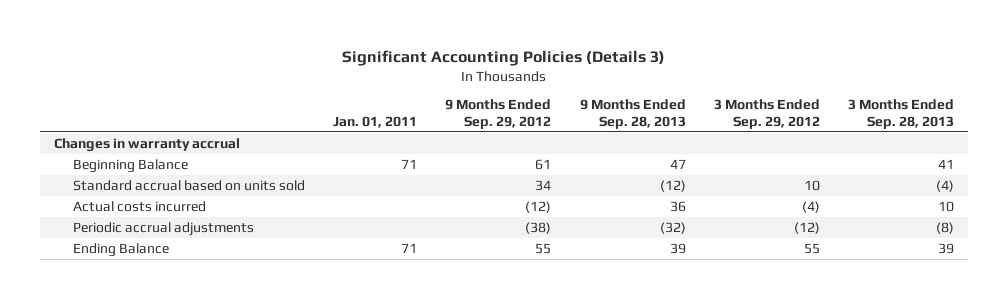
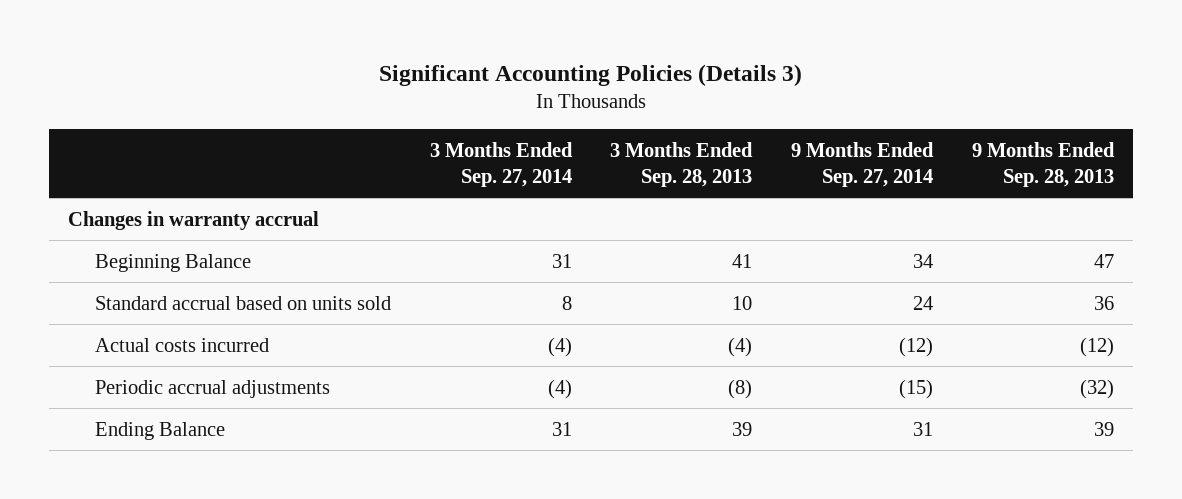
- | Jan. 01, 2011 | 9 Months Ended Sep. 29, 2012 | 9 Months Ended Sep. 28, 2013 | 3 Months Ended Sep. 29, 2012 | 3 Months Ended Sep. 28, 2013
+ | 3 Months Ended Sep. 27, 2014 | 3 Months Ended Sep. 28, 2013 | 9 Months Ended Sep. 27, 2014 | 9 Months Ended Sep. 28, 2013
- Standard accrual based on units sold | | 34 | (12) | 10 | (4)
- Actual costs incurred | | (12) | 36 | (4) | 10
+ Standard accrual based on units sold | 8 | 10 | 24 | 36
+ Actual costs incurred | (4) | (4) | (12) | (12)

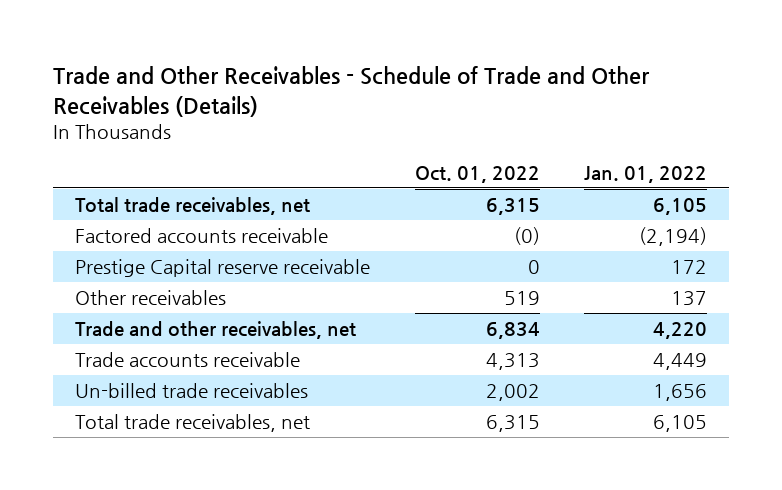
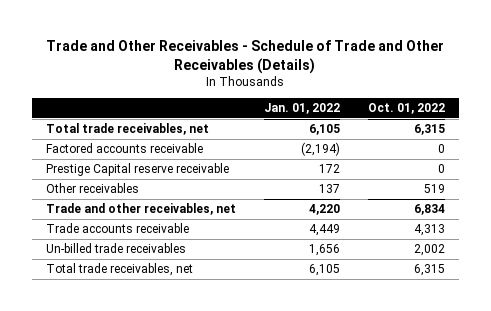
- | Oct. 01, 2022 | Jan. 01, 2022
+ | Jan. 01, 2022 | Oct. 01, 2022
- Factored accounts receivable | (0) | (2,194)
+ Factored accounts receivable | (2,194) | 0

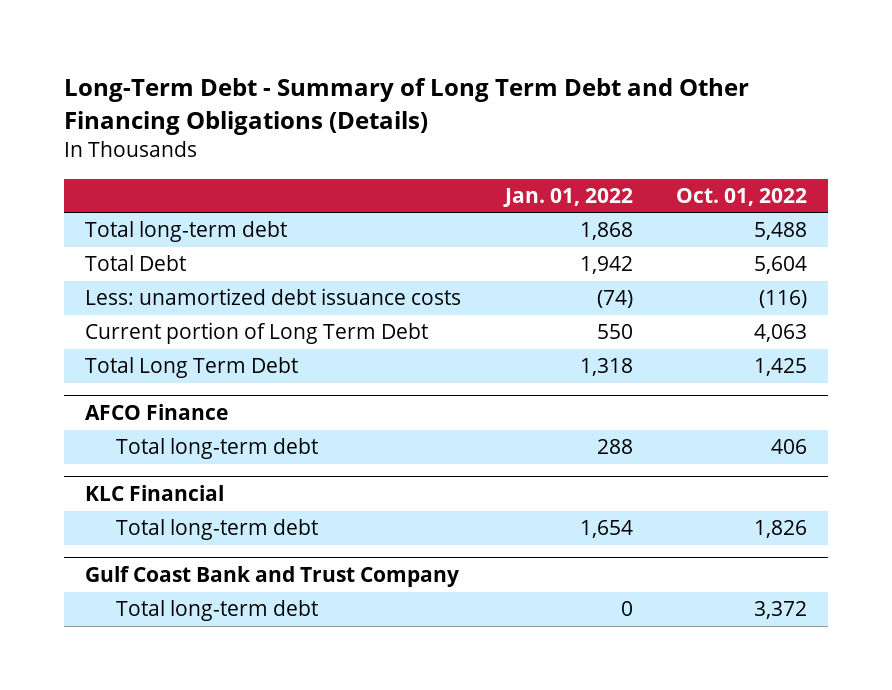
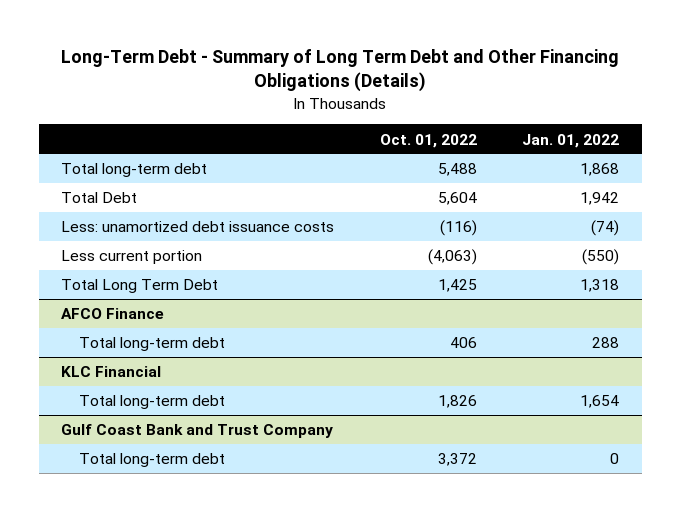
- | Jan. 01, 2022 | Oct. 01, 2022
+ | Oct. 01, 2022 | Jan. 01, 2022
- Current portion of Long Term Debt | 550 | 4,063
+ Less current portion | (4,063) | (550)

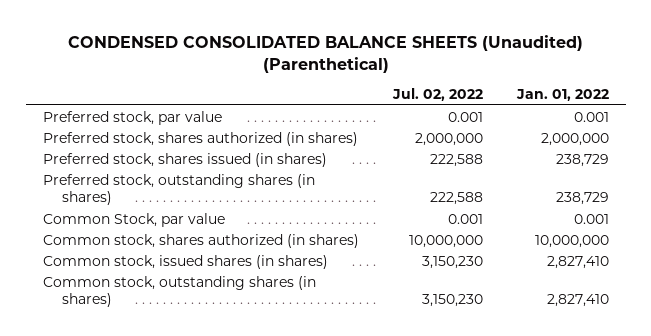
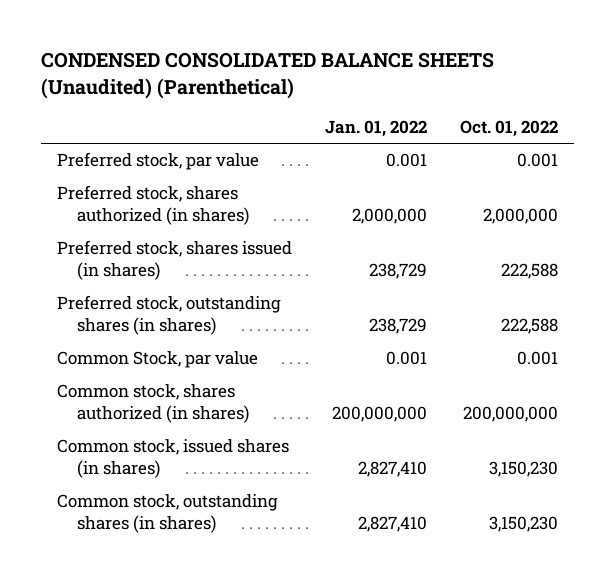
- | Jul. 02, 2022 | Jan. 01, 2022
+ | Jan. 01, 2022 | Oct. 01, 2022
- Common stock, shares authorized (in shares) | 10,000,000 | 10,000,000
+ Common stock, shares authorized (in shares) | 200,000,000 | 200,000,000

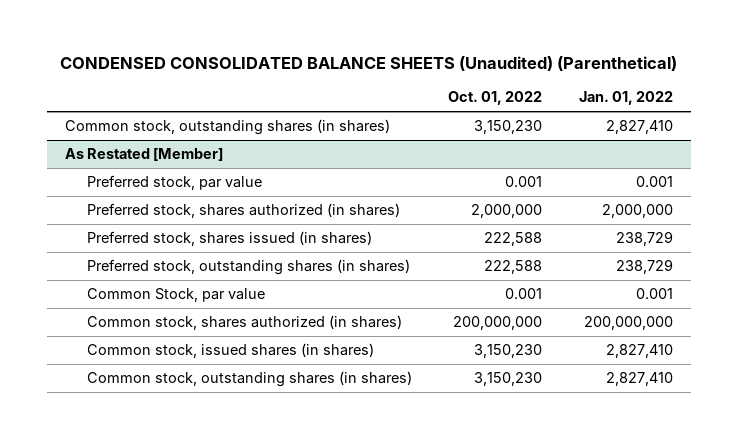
- | Jan. 01, 2022 | Oct. 01, 2022
+ | Oct. 01, 2022 | Jan. 01, 2022
+ Common stock, outstanding shares (in shares) | 3,150,230 | 2,827,410
+ As Restated [Member]

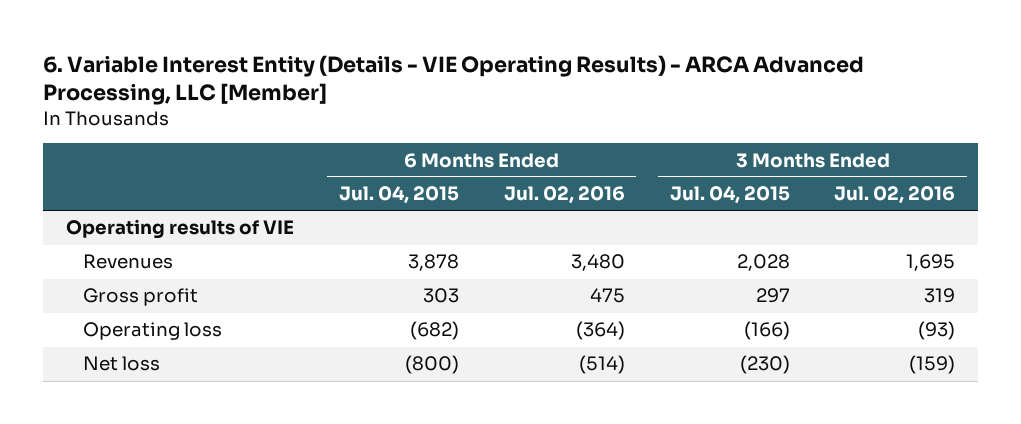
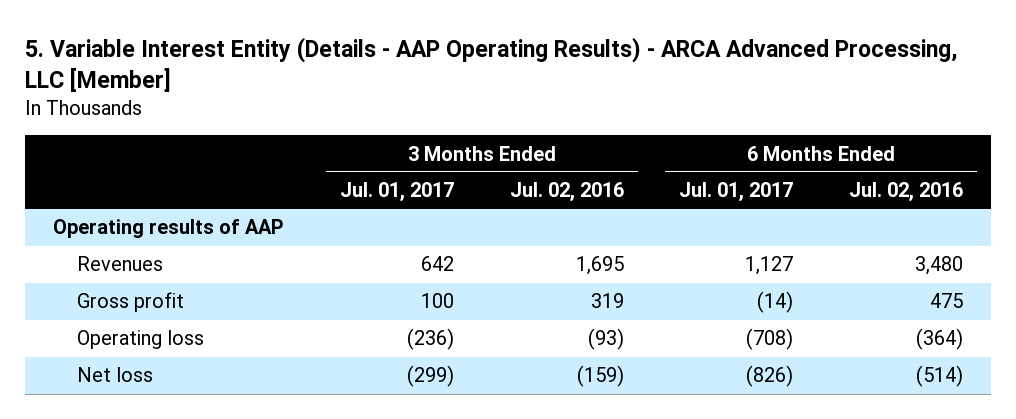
- 6. Variable Interest Entity (Details - VIE Operating Results) - ARCA Advanced Processing, LLC [Member]
+ 5. Variable Interest Entity (Details - AAP Operating Results) - ARCA Advanced Processing, LLC [Member]
- | 6 Months Ended Jul. 04, 2015 | 6 Months Ended Jul. 02, 2016 | 3 Months Ended Jul. 04, 2015 | 3 Months Ended Jul. 02, 2016
+ | 3 Months Ended Jul. 01, 2017 | 3 Months Ended Jul. 02, 2016 | 6 Months Ended Jul. 01, 2017 | 6 Months Ended Jul. 02, 2016
- Operating results of VIE
+ Operating results of AAP

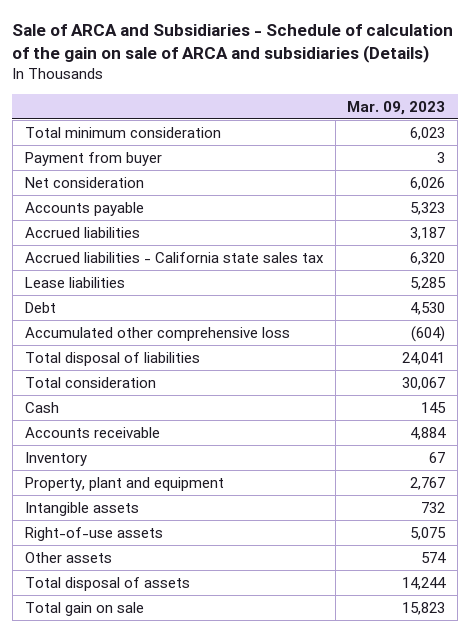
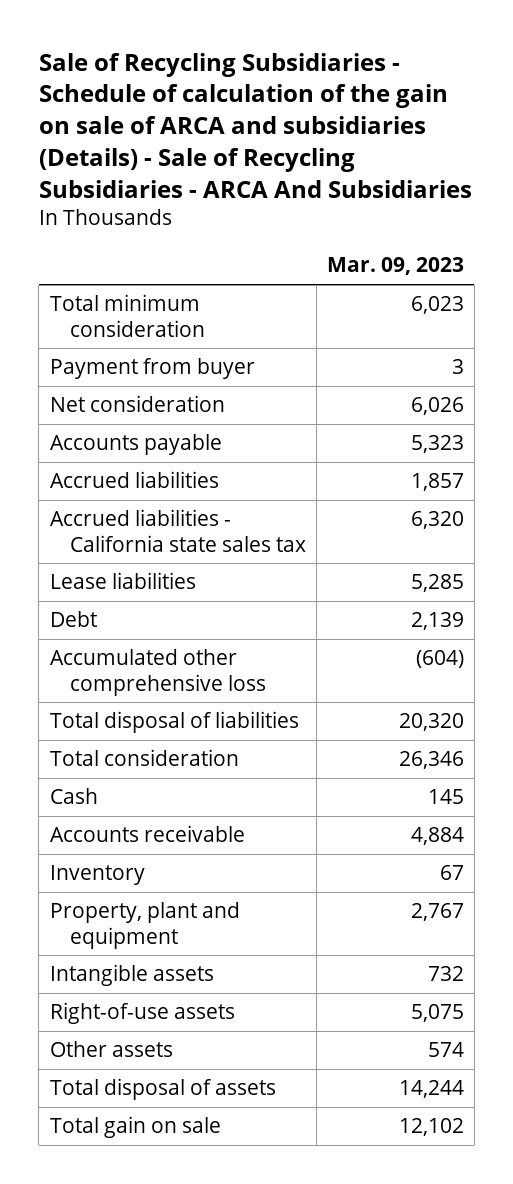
- Sale of ARCA and Subsidiaries - Schedule of calculation of the gain on sale of ARCA and subsidiaries (Details)
+ Sale of Recycling Subsidiaries - Schedule of calculation of the gain on sale of ARCA and subsidiaries (Details) - Sale of Recycling Subsidiaries - ARCA And Subsidiaries
- Accrued liabilities | 3,187
+ Accrued liabilities | 1,857
- Debt | 4,530
+ Debt | 2,139
- Total disposal of liabilities | 24,041
- Total consideration | 30,067
+ Total disposal of liabilities | 20,320
+ Total consideration | 26,346
- Total gain on sale | 15,823
+ Total gain on sale | 12,102

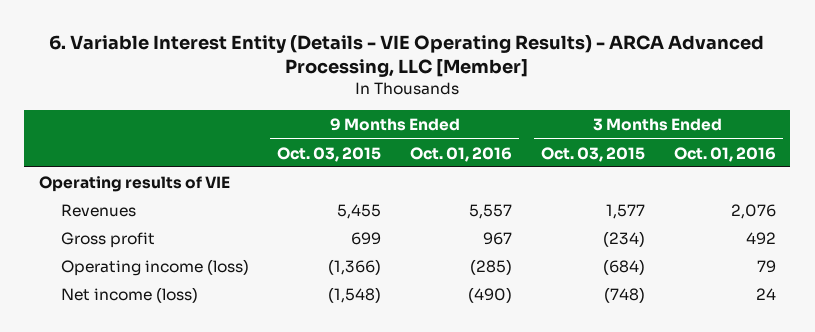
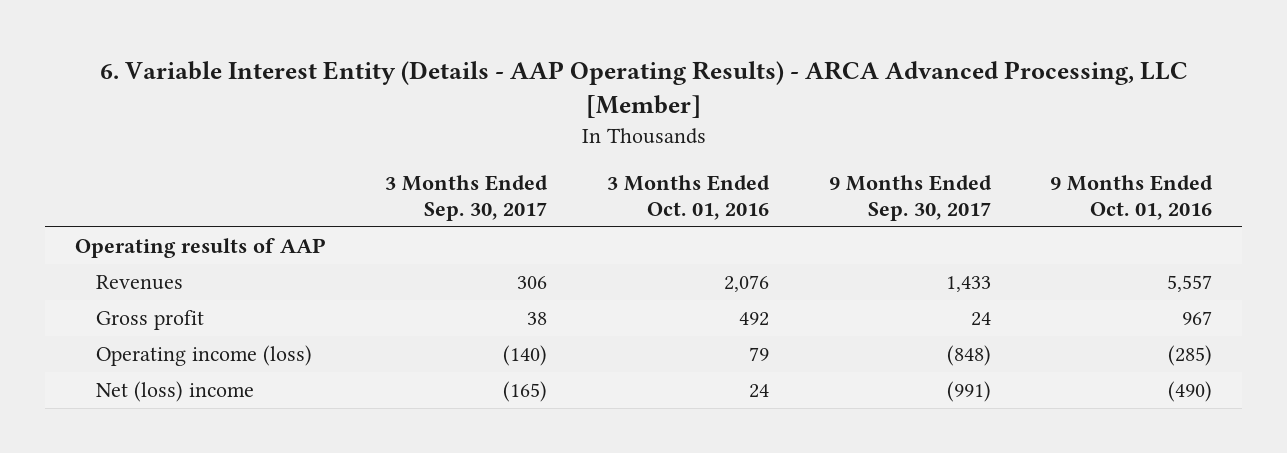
- 6. Variable Interest Entity (Details - VIE Operating Results) - ARCA Advanced Processing, LLC [Member]
+ 6. Variable Interest Entity (Details - AAP Operating Results) - ARCA Advanced Processing, LLC [Member]
- | 9 Months Ended Oct. 03, 2015 | 9 Months Ended Oct. 01, 2016 | 3 Months Ended Oct. 03, 2015 | 3 Months Ended Oct. 01, 2016
+ | 3 Months Ended Sep. 30, 2017 | 3 Months Ended Oct. 01, 2016 | 9 Months Ended Sep. 30, 2017 | 9 Months Ended Oct. 01, 2016
- Operating results of VIE
+ Operating results of AAP
- Net income (loss) | (1,548) | (490) | (748) | 24
+ Net (loss) income | (165) | 24 | (991) | (490)

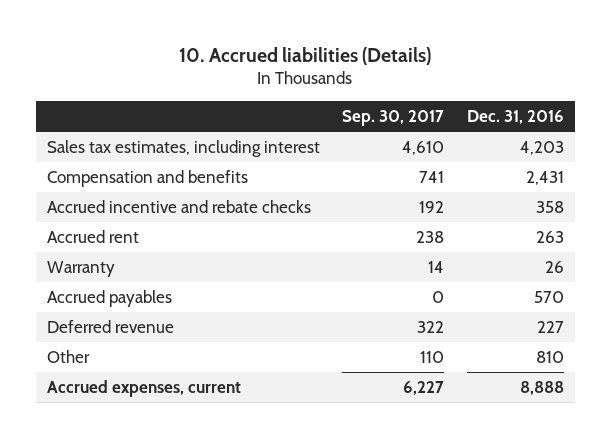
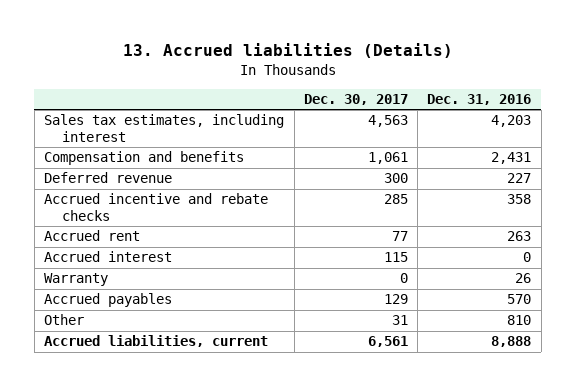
- 10. Accrued liabilities (Details)
+ 13. Accrued liabilities (Details)
- | Sep. 30, 2017 | Dec. 31, 2016
+ | Dec. 30, 2017 | Dec. 31, 2016
moved up: Deferred revenue | 300 | 227
+ Accrued interest | 115 | 0
- Accrued expenses, current | 6,227 | 8,888
+ Accrued liabilities, current | 6,561 | 8,888

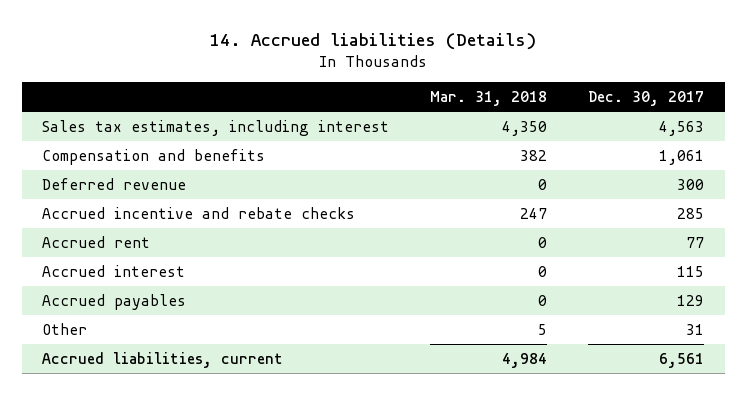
- 13. Accrued liabilities (Details)
+ 14. Accrued liabilities (Details)
- | Dec. 30, 2017 | Dec. 31, 2016
+ | Mar. 31, 2018 | Dec. 30, 2017
- Warranty | 0 | 26

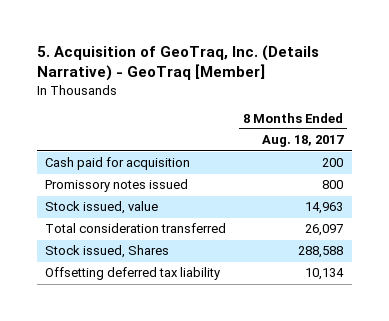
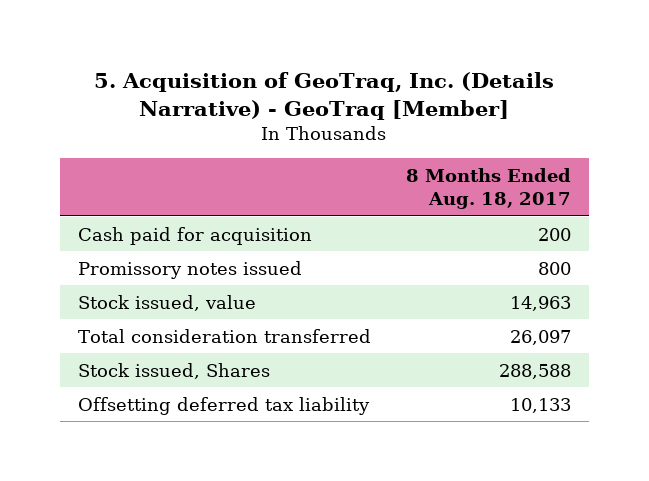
- Offsetting deferred tax liability | 10,134
+ Offsetting deferred tax liability | 10,133

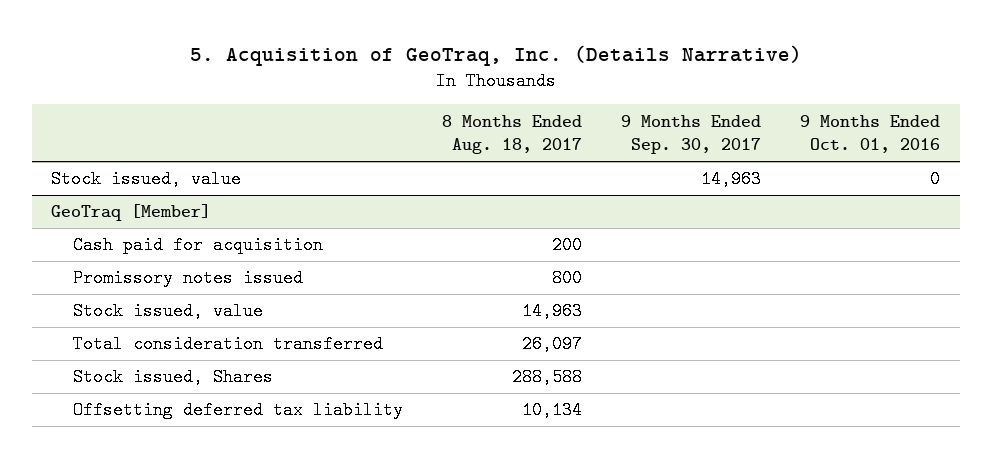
- 5. Acquisition of GeoTraq, Inc. (Details Narrative) - GeoTraq [Member]
+ 5. Acquisition of GeoTraq, Inc. (Details Narrative)
- | 8 Months Ended Aug. 18, 2017
+ | 8 Months Ended Aug. 18, 2017 | 9 Months Ended Sep. 30, 2017 | 9 Months Ended Oct. 01, 2016
+ Stock issued, value | | 14,963 | 0
+ GeoTraq [Member]
- Offsetting deferred tax liability | 10,133
+ Offsetting deferred tax liability | 10,134 | |

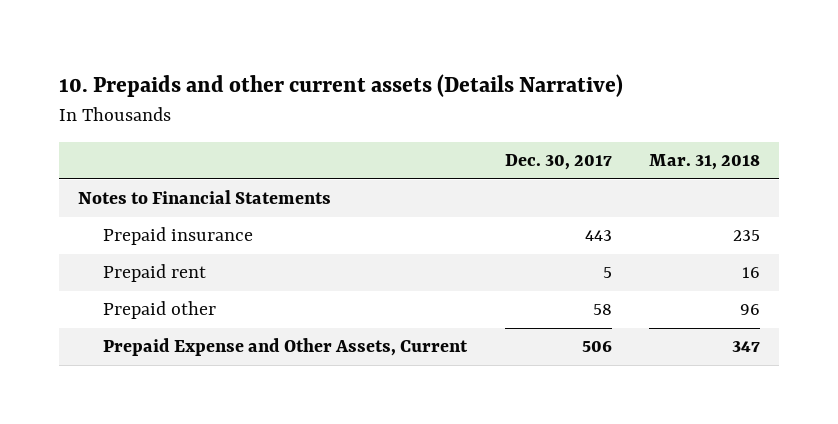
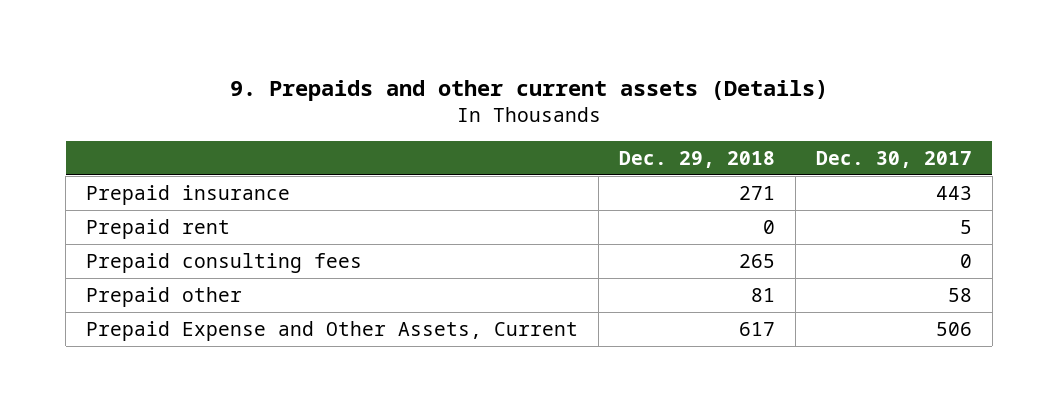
- 10. Prepaids and other current assets (Details Narrative)
+ 9. Prepaids and other current assets (Details)
- | Dec. 30, 2017 | Mar. 31, 2018
+ | Dec. 29, 2018 | Dec. 30, 2017
- Notes to Financial Statements
+ Prepaid consulting fees | 265 | 0

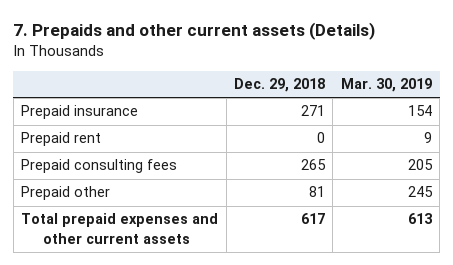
- 9. Prepaids and other current assets (Details)
+ 7. Prepaids and other current assets (Details)
- | Dec. 29, 2018 | Dec. 30, 2017
+ | Dec. 29, 2018 | Mar. 30, 2019
- Prepaid Expense and Other Assets, Current | 617 | 506
+ Total prepaid expenses and other current assets | 617 | 613

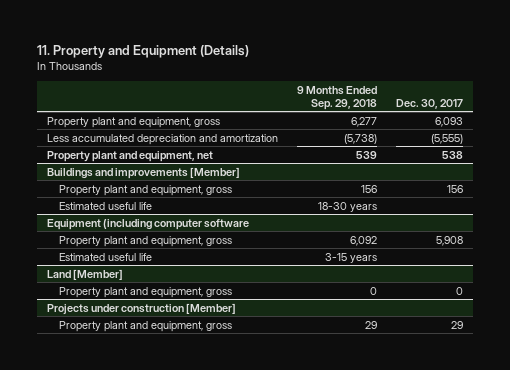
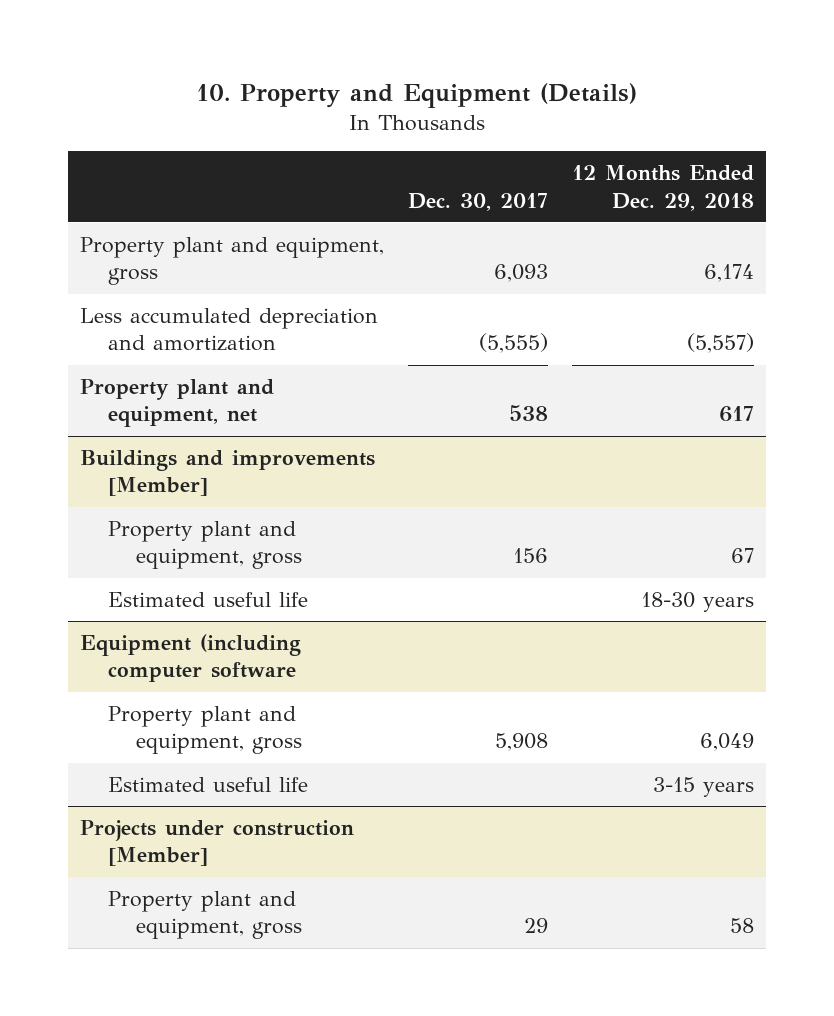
- 11. Property and Equipment (Details)
+ 10. Property and Equipment (Details)
- | 9 Months Ended Sep. 29, 2018 | Dec. 30, 2017
+ | Dec. 30, 2017 | 12 Months Ended Dec. 29, 2018
- Land [Member]
- Property plant and equipment, gross | 0 | 0

